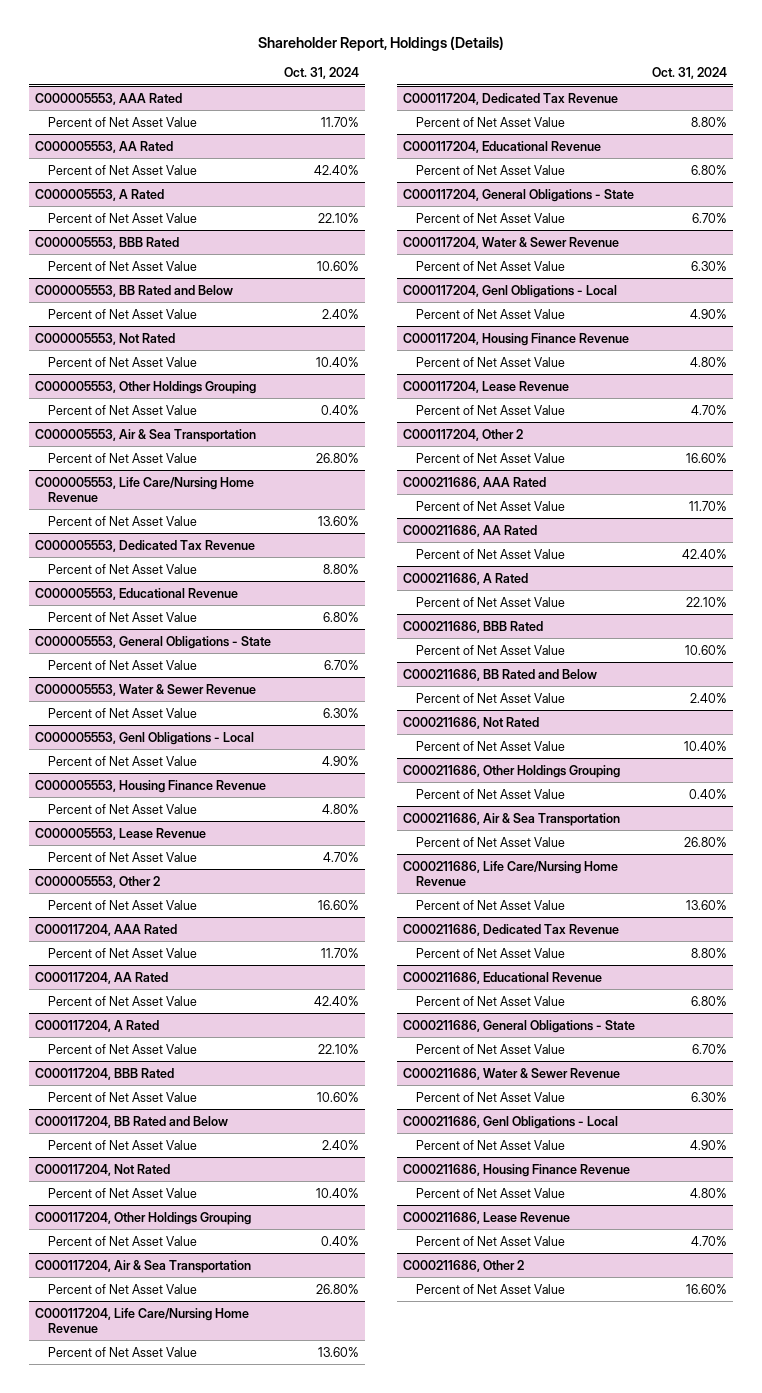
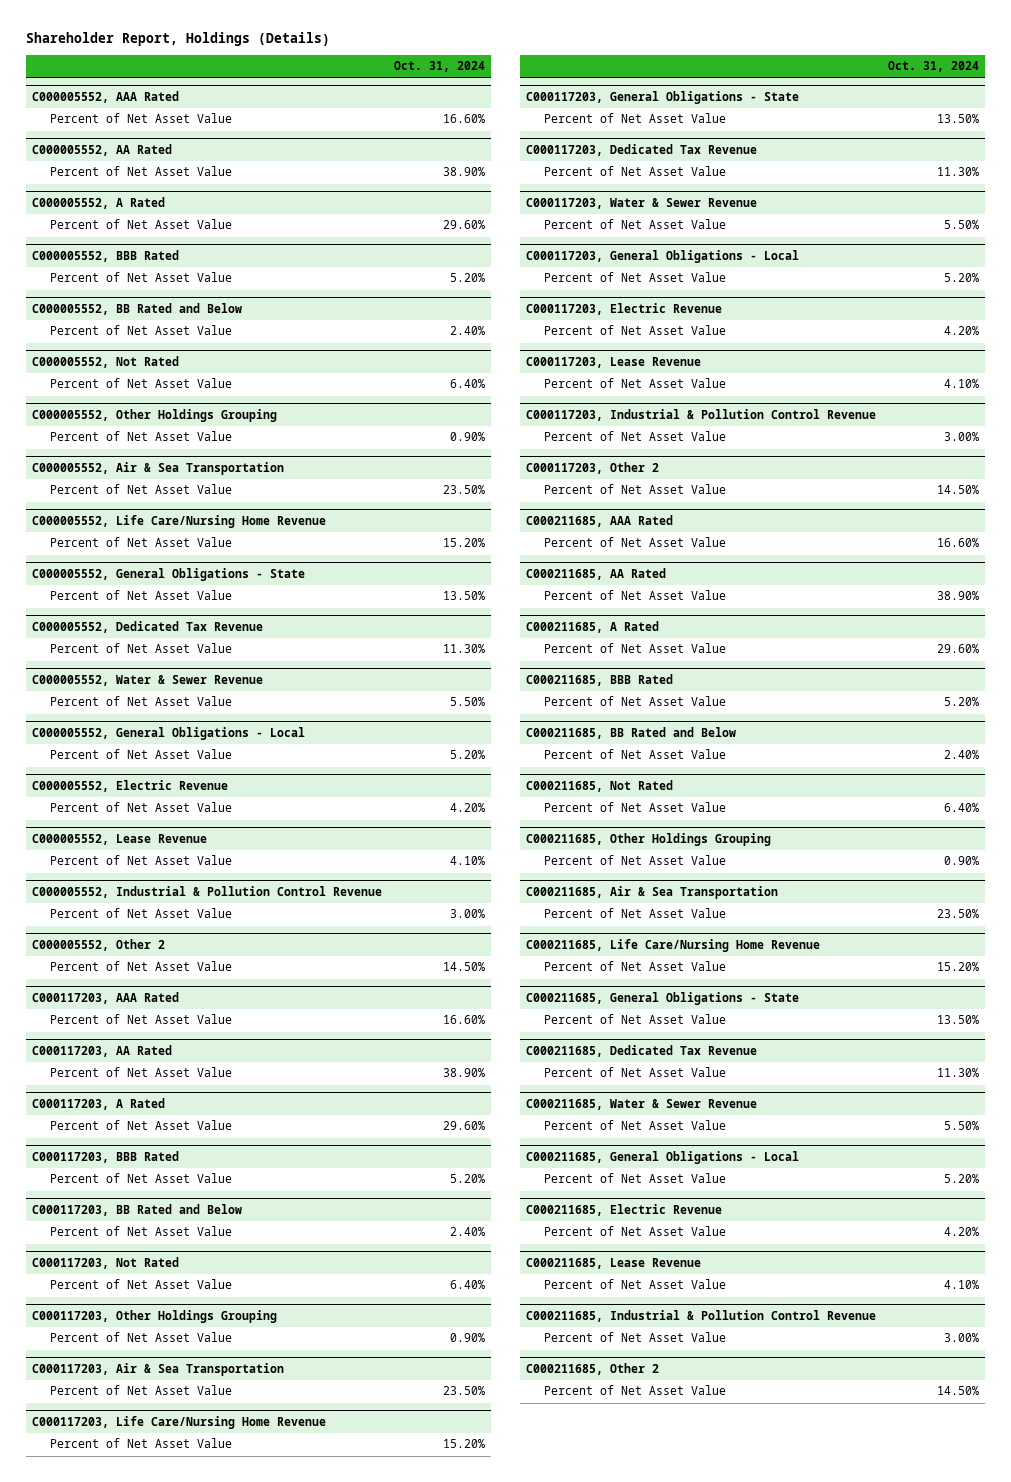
- C000005553, AAA Rated
- Percent of Net Asset Value | 11.70%
- C000005553, AA Rated
- Percent of Net Asset Value | 42.40%
- C000005553, A Rated
- Percent of Net Asset Value | 22.10%
- C000005553, BBB Rated
- Percent of Net Asset Value | 10.60%
- C000005553, BB Rated and Below
- Percent of Net Asset Value | 2.40%
- C000005553, Not Rated
- Percent of Net Asset Value | 10.40%
- C000005553, Other Holdings Grouping
- Percent of Net Asset Value | 0.40%
- C000005553, Air & Sea Transportation
- Percent of Net Asset Value | 26.80%
- C000005553, Life Care/Nursing Home Revenue
- Percent of Net Asset Value | 13.60%
- C000005553, Dedicated Tax Revenue
- Percent of Net Asset Value | 8.80%
- C000005553, Educational Revenue
- Percent of Net Asset Value | 6.80%
- C000005553, General Obligations - State
- Percent of Net Asset Value | 6.70%
- C000005553, Water & Sewer Revenue
- Percent of Net Asset Value | 6.30%
- C000005553, Genl Obligations - Local
- Percent of Net Asset Value | 4.90%
- C000005553, Housing Finance Revenue
- Percent of Net Asset Value | 4.80%
- C000005553, Lease Revenue
- Percent of Net Asset Value | 4.70%
- C000005553, Other 2
+ C000005552, AAA Rated
- C000117204, AAA Rated
- Percent of Net Asset Value | 11.70%
- C000117204, AA Rated
- Percent of Net Asset Value | 42.40%
- C000117204, A Rated
- Percent of Net Asset Value | 22.10%
- C000117204, BBB Rated
- Percent of Net Asset Value | 10.60%
- C000117204, BB Rated and Below
+ C000005552, AA Rated
+ Percent of Net Asset Value | 38.90%
+ C000005552, A Rated
+ Percent of Net Asset Value | 29.60%
+ C000005552, BBB Rated
+ Percent of Net Asset Value | 5.20%
+ C000005552, BB Rated and Below
- C000117204, Not Rated
- Percent of Net Asset Value | 10.40%
- C000117204, Other Holdings Grouping
- Percent of Net Asset Value | 0.40%
- C000117204, Air & Sea Transportation
- Percent of Net Asset Value | 26.80%
- C000117204, Life Care/Nursing Home Revenue
- Percent of Net Asset Value | 13.60%
- C000117204, Dedicated Tax Revenue
- Percent of Net Asset Value | 8.80%
- C000117204, Educational Revenue
- Percent of Net Asset Value | 6.80%
- C000117204, General Obligations - State
- Percent of Net Asset Value | 6.70%
- C000117204, Water & Sewer Revenue
- Percent of Net Asset Value | 6.30%
- C000117204, Genl Obligations - Local
- Percent of Net Asset Value | 4.90%
- C000117204, Housing Finance Revenue
- Percent of Net Asset Value | 4.80%
- C000117204, Lease Revenue
- Percent of Net Asset Value | 4.70%
- C000117204, Other 2
+ C000005552, Not Rated
+ Percent of Net Asset Value | 6.40%
+ C000005552, Other Holdings Grouping
+ Percent of Net Asset Value | 0.90%
+ C000005552, Air & Sea Transportation
+ Percent of Net Asset Value | 23.50%
+ C000005552, Life Care/Nursing Home Revenue
+ Percent of Net Asset Value | 15.20%
+ C000005552, General Obligations - State
+ Percent of Net Asset Value | 13.50%
+ C000005552, Dedicated Tax Revenue
+ Percent of Net Asset Value | 11.30%
+ C000005552, Water & Sewer Revenue
+ Percent of Net Asset Value | 5.50%
+ C000005552, General Obligations - Local
+ Percent of Net Asset Value | 5.20%
+ C000005552, Electric Revenue
+ Percent of Net Asset Value | 4.20%
+ C000005552, Lease Revenue
+ Percent of Net Asset Value | 4.10%
+ C000005552, Industrial & Pollution Control Revenue
+ Percent of Net Asset Value | 3.00%
+ C000005552, Other 2
+ Percent of Net Asset Value | 14.50%
+ C000117203, AAA Rated
- C000211686, AAA Rated
- Percent of Net Asset Value | 11.70%
- C000211686, AA Rated
- Percent of Net Asset Value | 42.40%
- C000211686, A Rated
- Percent of Net Asset Value | 22.10%
- C000211686, BBB Rated
- Percent of Net Asset Value | 10.60%
- C000211686, BB Rated and Below
+ C000117203, AA Rated
+ Percent of Net Asset Value | 38.90%
+ C000117203, A Rated
+ Percent of Net Asset Value | 29.60%
+ C000117203, BBB Rated
+ Percent of Net Asset Value | 5.20%
+ C000117203, BB Rated and Below
- C000211686, Not Rated
- Percent of Net Asset Value | 10.40%
- C000211686, Other Holdings Grouping
- Percent of Net Asset Value | 0.40%
- C000211686, Air & Sea Transportation
- Percent of Net Asset Value | 26.80%
- C000211686, Life Care/Nursing Home Revenue
- Percent of Net Asset Value | 13.60%
- C000211686, Dedicated Tax Revenue
- Percent of Net Asset Value | 8.80%
- C000211686, Educational Revenue
- Percent of Net Asset Value | 6.80%
- C000211686, General Obligations - State
- Percent of Net Asset Value | 6.70%
- C000211686, Water & Sewer Revenue
- Percent of Net Asset Value | 6.30%
- C000211686, Genl Obligations - Local
- Percent of Net Asset Value | 4.90%
- C000211686, Housing Finance Revenue
- Percent of Net Asset Value | 4.80%
- C000211686, Lease Revenue
- Percent of Net Asset Value | 4.70%
- C000211686, Other 2
+ C000117203, Not Rated
+ Percent of Net Asset Value | 6.40%
+ C000117203, Other Holdings Grouping
+ Percent of Net Asset Value | 0.90%
+ C000117203, Air & Sea Transportation
+ Percent of Net Asset Value | 23.50%
+ C000117203, Life Care/Nursing Home Revenue
+ Percent of Net Asset Value | 15.20%
+ C000117203, General Obligations - State
+ Percent of Net Asset Value | 13.50%
+ C000117203, Dedicated Tax Revenue
+ Percent of Net Asset Value | 11.30%
+ C000117203, Water & Sewer Revenue
+ Percent of Net Asset Value | 5.50%
+ C000117203, General Obligations - Local
+ Percent of Net Asset Value | 5.20%
+ C000117203, Electric Revenue
+ Percent of Net Asset Value | 4.20%
+ C000117203, Lease Revenue
+ Percent of Net Asset Value | 4.10%
+ C000117203, Industrial & Pollution Control Revenue
+ Percent of Net Asset Value | 3.00%
+ C000117203, Other 2
+ Percent of Net Asset Value | 14.50%
+ C000211685, AAA Rated
+ C000211685, AA Rated
+ Percent of Net Asset Value | 38.90%
+ C000211685, A Rated
+ Percent of Net Asset Value | 29.60%
+ C000211685, BBB Rated
+ Percent of Net Asset Value | 5.20%
+ C000211685, BB Rated and Below
+ Percent of Net Asset Value | 2.40%
+ C000211685, Not Rated
+ Percent of Net Asset Value | 6.40%
+ C000211685, Other Holdings Grouping
+ Percent of Net Asset Value | 0.90%
+ C000211685, Air & Sea Transportation
+ Percent of Net Asset Value | 23.50%
+ C000211685, Life Care/Nursing Home Revenue
+ Percent of Net Asset Value | 15.20%
+ C000211685, General Obligations - State
+ Percent of Net Asset Value | 13.50%
+ C000211685, Dedicated Tax Revenue
+ Percent of Net Asset Value | 11.30%
+ C000211685, Water & Sewer Revenue
+ Percent of Net Asset Value | 5.50%
+ C000211685, General Obligations - Local
+ Percent of Net Asset Value | 5.20%
+ C000211685, Electric Revenue
+ Percent of Net Asset Value | 4.20%
+ C000211685, Lease Revenue
+ Percent of Net Asset Value | 4.10%
+ C000211685, Industrial & Pollution Control Revenue
+ Percent of Net Asset Value | 3.00%
+ C000211685, Other 2
+ Percent of Net Asset Value | 14.50%

